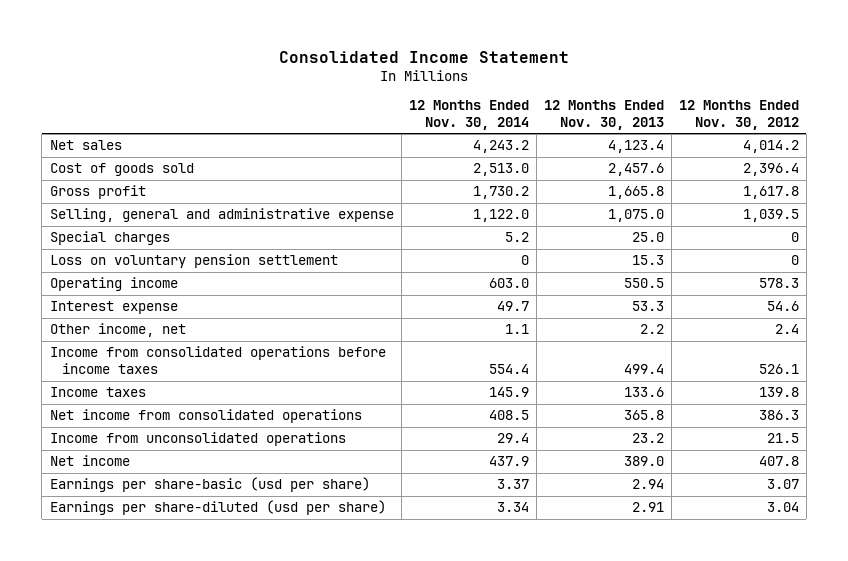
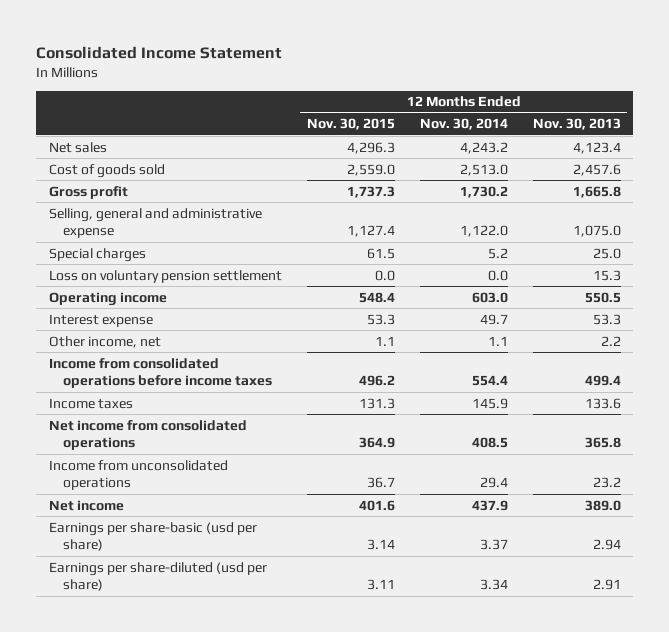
- | 12 Months Ended Nov. 30, 2014 | 12 Months Ended Nov. 30, 2013 | 12 Months Ended Nov. 30, 2012
+ | 12 Months Ended Nov. 30, 2015 | 12 Months Ended Nov. 30, 2014 | 12 Months Ended Nov. 30, 2013
- Loss on voluntary pension settlement | 0 | 15.3 | 0
+ Loss on voluntary pension settlement | 0.0 | 0.0 | 15.3

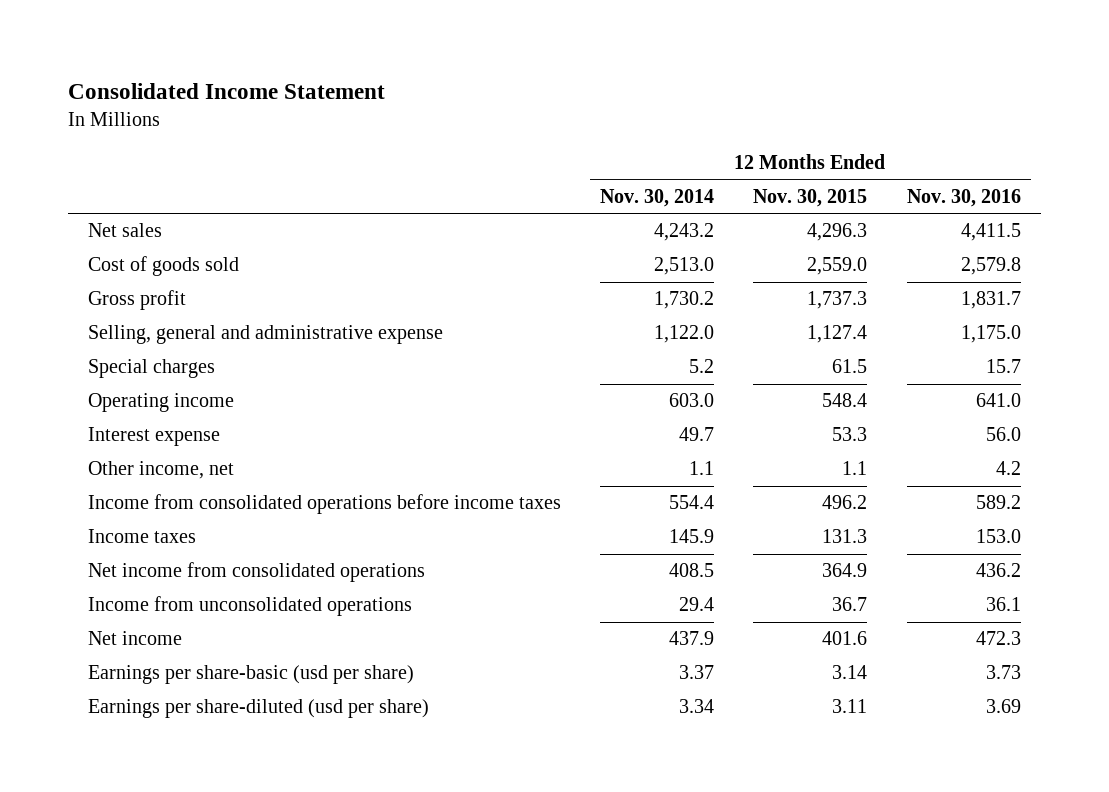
- | 12 Months Ended Nov. 30, 2015 | 12 Months Ended Nov. 30, 2014 | 12 Months Ended Nov. 30, 2013
+ | 12 Months Ended Nov. 30, 2014 | 12 Months Ended Nov. 30, 2015 | 12 Months Ended Nov. 30, 2016
- Loss on voluntary pension settlement | 0.0 | 0.0 | 15.3

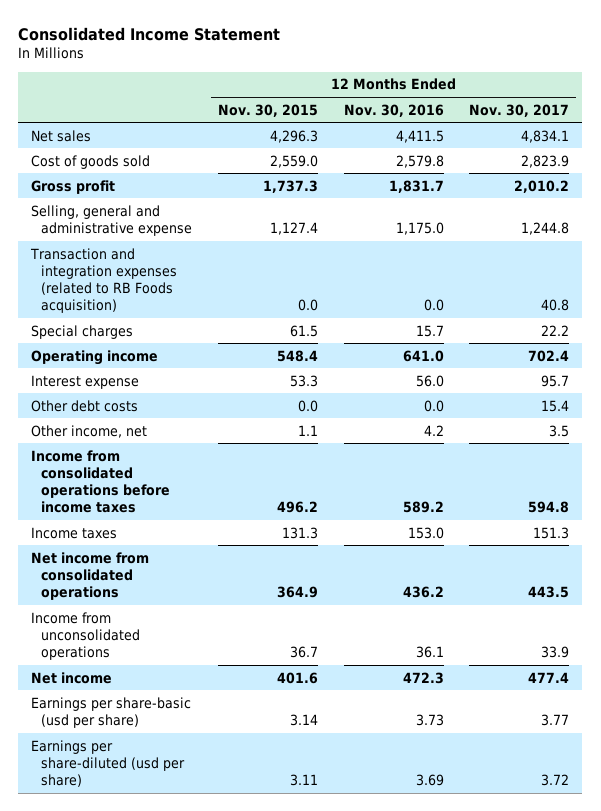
- | 12 Months Ended Nov. 30, 2014 | 12 Months Ended Nov. 30, 2015 | 12 Months Ended Nov. 30, 2016
+ | 12 Months Ended Nov. 30, 2015 | 12 Months Ended Nov. 30, 2016 | 12 Months Ended Nov. 30, 2017
+ Transaction and integration expenses (related to RB Foods acquisition) | 0.0 | 0.0 | 40.8
+ Other debt costs | 0.0 | 0.0 | 15.4

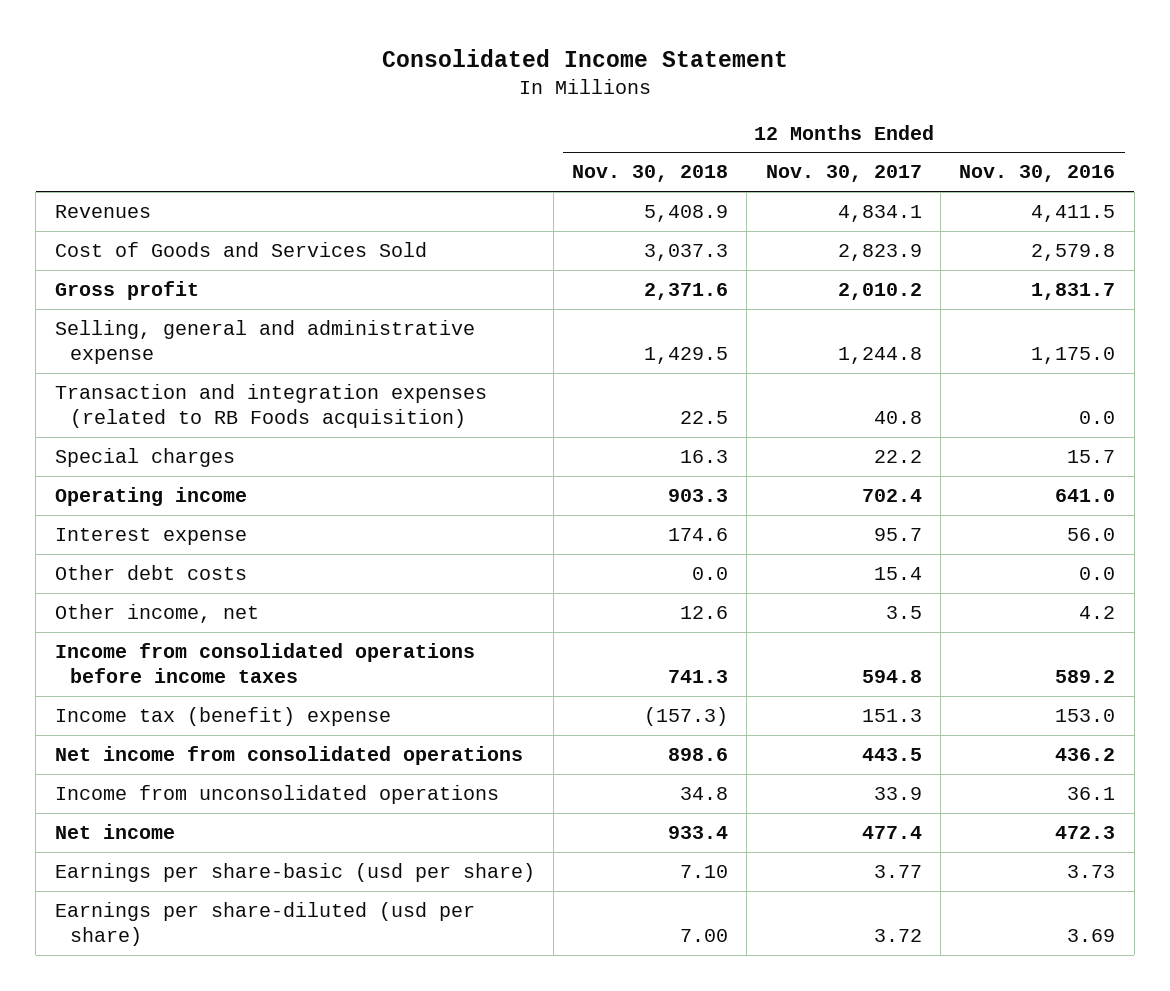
- | 12 Months Ended Nov. 30, 2015 | 12 Months Ended Nov. 30, 2016 | 12 Months Ended Nov. 30, 2017
+ | 12 Months Ended Nov. 30, 2018 | 12 Months Ended Nov. 30, 2017 | 12 Months Ended Nov. 30, 2016
- Net sales | 4,296.3 | 4,411.5 | 4,834.1
- Cost of goods sold | 2,559.0 | 2,579.8 | 2,823.9
+ Revenues | 5,408.9 | 4,834.1 | 4,411.5
+ Cost of Goods and Services Sold | 3,037.3 | 2,823.9 | 2,579.8
- Income taxes | 131.3 | 153.0 | 151.3
+ Income tax (benefit) expense | (157.3) | 151.3 | 153.0

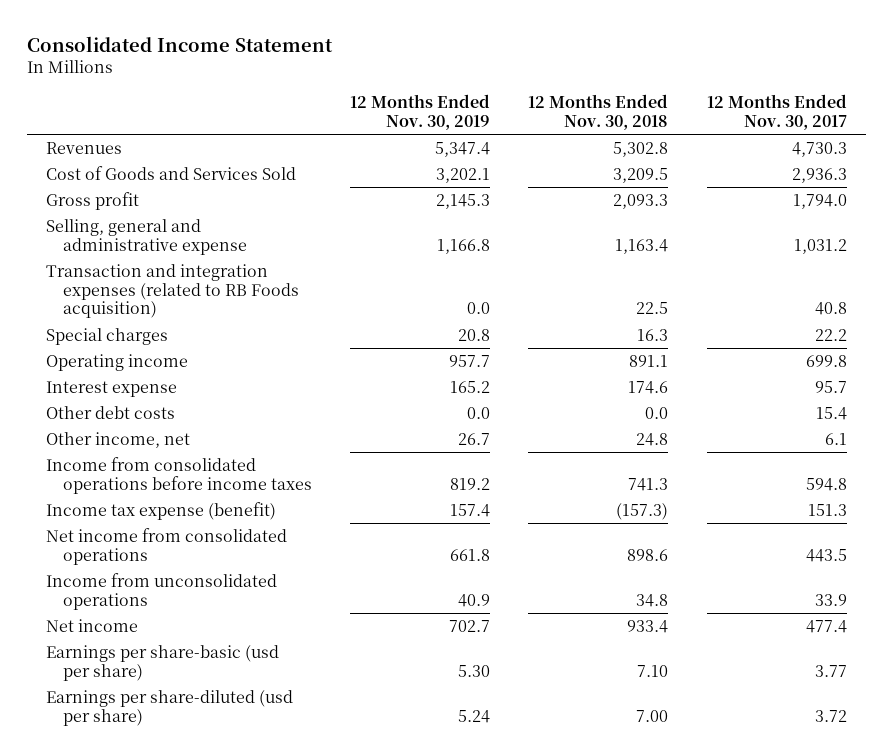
- | 12 Months Ended Nov. 30, 2018 | 12 Months Ended Nov. 30, 2017 | 12 Months Ended Nov. 30, 2016
+ | 12 Months Ended Nov. 30, 2019 | 12 Months Ended Nov. 30, 2018 | 12 Months Ended Nov. 30, 2017
- Revenues | 5,408.9 | 4,834.1 | 4,411.5
- Cost of Goods and Services Sold | 3,037.3 | 2,823.9 | 2,579.8
- Gross profit | 2,371.6 | 2,010.2 | 1,831.7
- Selling, general and administrative expense | 1,429.5 | 1,244.8 | 1,175.0
+ Revenues | 5,347.4 | 5,302.8 | 4,730.3
+ Cost of Goods and Services Sold | 3,202.1 | 3,209.5 | 2,936.3
+ Gross profit | 2,145.3 | 2,093.3 | 1,794.0
+ Selling, general and administrative expense | 1,166.8 | 1,163.4 | 1,031.2
- Operating income | 903.3 | 702.4 | 641.0
+ Operating income | 957.7 | 891.1 | 699.8
- Other income, net | 12.6 | 3.5 | 4.2
+ Other income, net | 26.7 | 24.8 | 6.1
- Income tax (benefit) expense | (157.3) | 151.3 | 153.0
+ Income tax expense (benefit) | 157.4 | (157.3) | 151.3

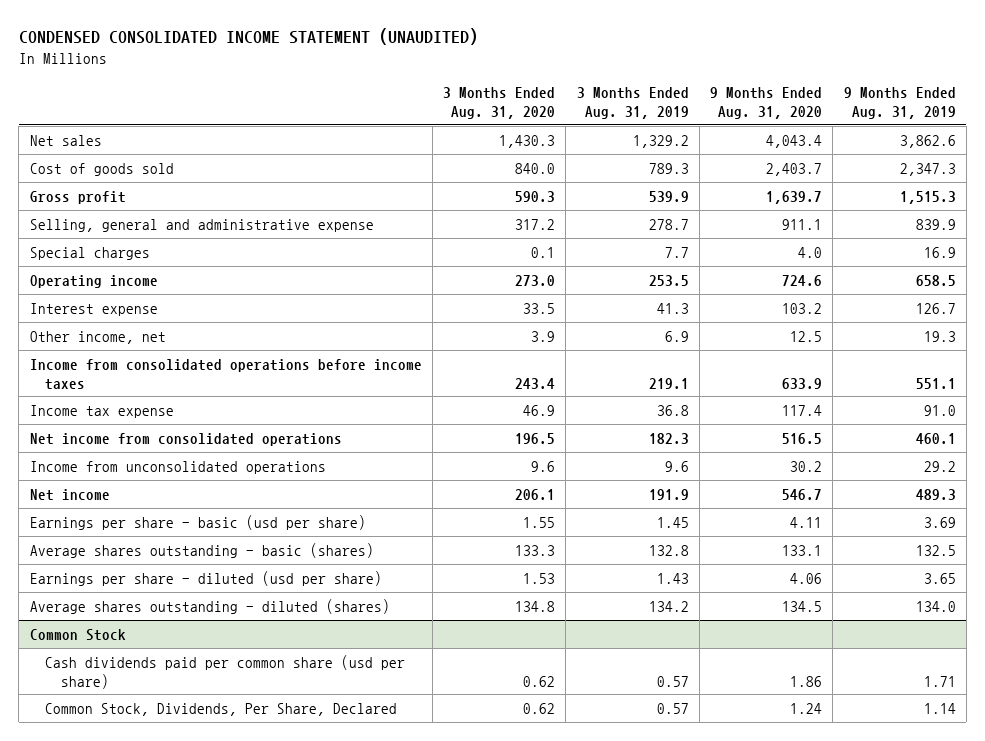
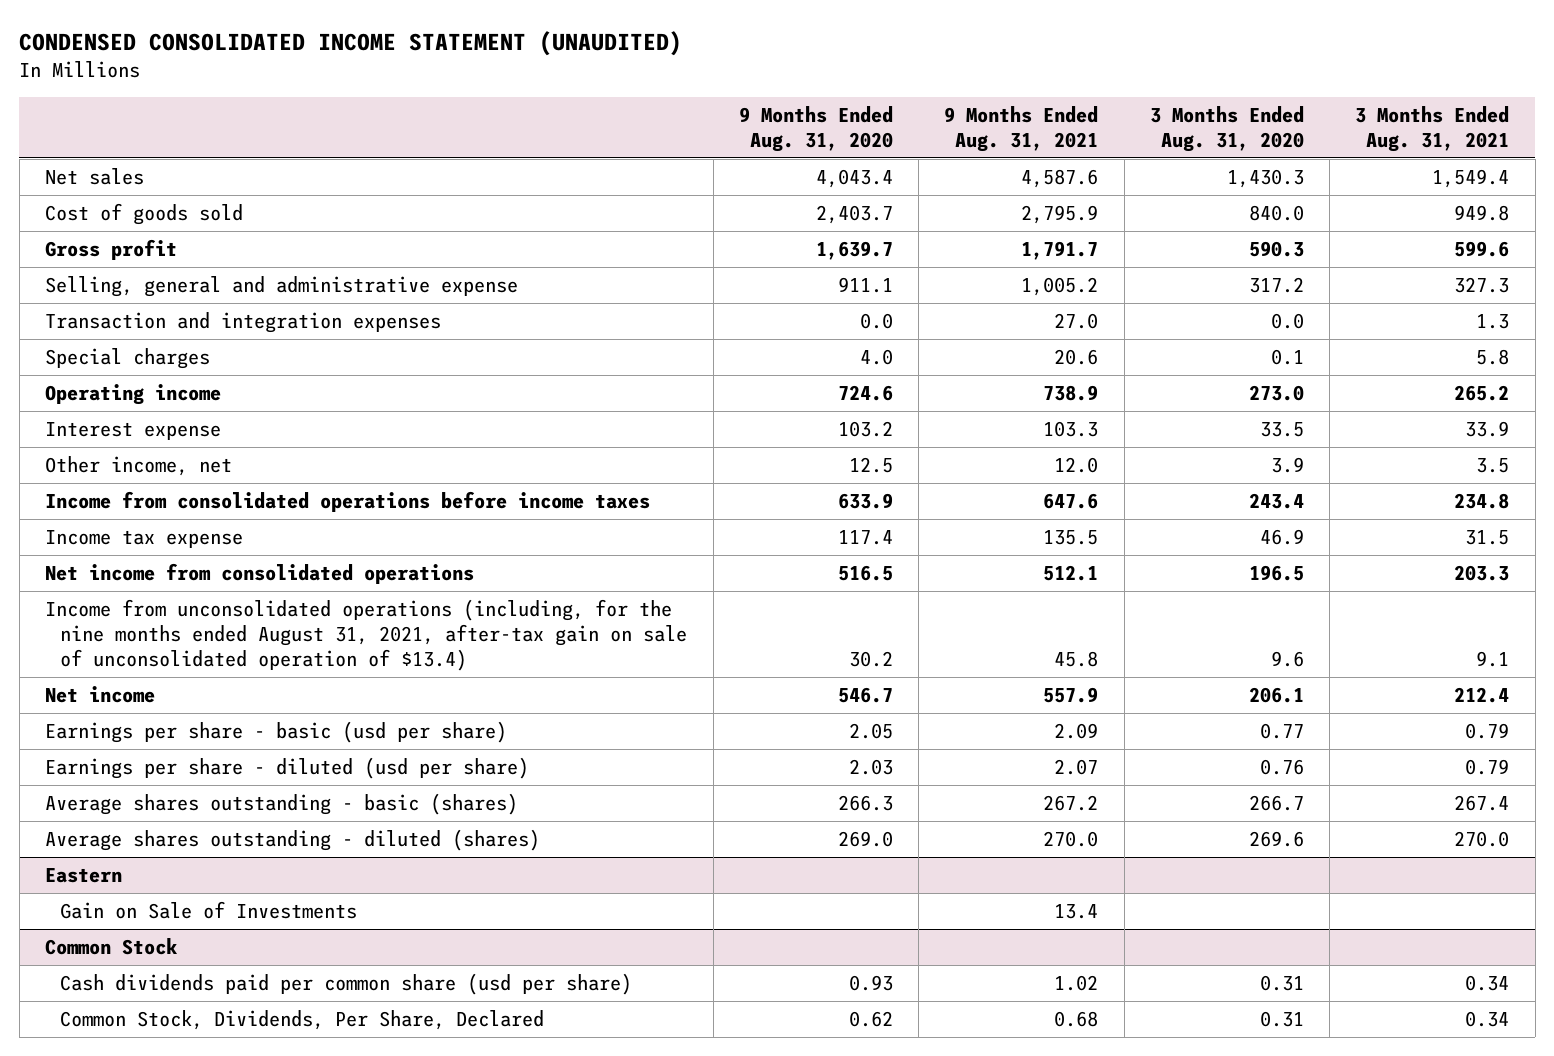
- | 3 Months Ended Aug. 31, 2020 | 3 Months Ended Aug. 31, 2019 | 9 Months Ended Aug. 31, 2020 | 9 Months Ended Aug. 31, 2019
+ | 9 Months Ended Aug. 31, 2020 | 9 Months Ended Aug. 31, 2021 | 3 Months Ended Aug. 31, 2020 | 3 Months Ended Aug. 31, 2021
+ Transaction and integration expenses | 0.0 | 27.0 | 0.0 | 1.3
- Income from unconsolidated operations | 9.6 | 9.6 | 30.2 | 29.2
+ Income from unconsolidated operations (including, for the nine months ended August 31, 2021, after-tax gain on sale of unconsolidated operation of $13.4) | 30.2 | 45.8 | 9.6 | 9.1
- Earnings per share - basic (usd per share) | 1.55 | 1.45 | 4.11 | 3.69
- Average shares outstanding - basic (shares) | 133.3 | 132.8 | 133.1 | 132.5
- Earnings per share - diluted (usd per share) | 1.53 | 1.43 | 4.06 | 3.65
- Average shares outstanding - diluted (shares) | 134.8 | 134.2 | 134.5 | 134.0
+ Earnings per share - basic (usd per share) | 2.05 | 2.09 | 0.77 | 0.79
+ Earnings per share - diluted (usd per share) | 2.03 | 2.07 | 0.76 | 0.79
+ Average shares outstanding - basic (shares) | 266.3 | 267.2 | 266.7 | 267.4
+ Average shares outstanding - diluted (shares) | 269.0 | 270.0 | 269.6 | 270.0
+ Eastern
+ Gain on Sale of Investments | | 13.4 | |
@ Common Stock
- Cash dividends paid per common share (usd per share) | 0.62 | 0.57 | 1.86 | 1.71
- Common Stock, Dividends, Per Share, Declared | 0.62 | 0.57 | 1.24 | 1.14
+ Cash dividends paid per common share (usd per share) | 0.93 | 1.02 | 0.31 | 0.34
+ Common Stock, Dividends, Per Share, Declared | 0.62 | 0.68 | 0.31 | 0.34

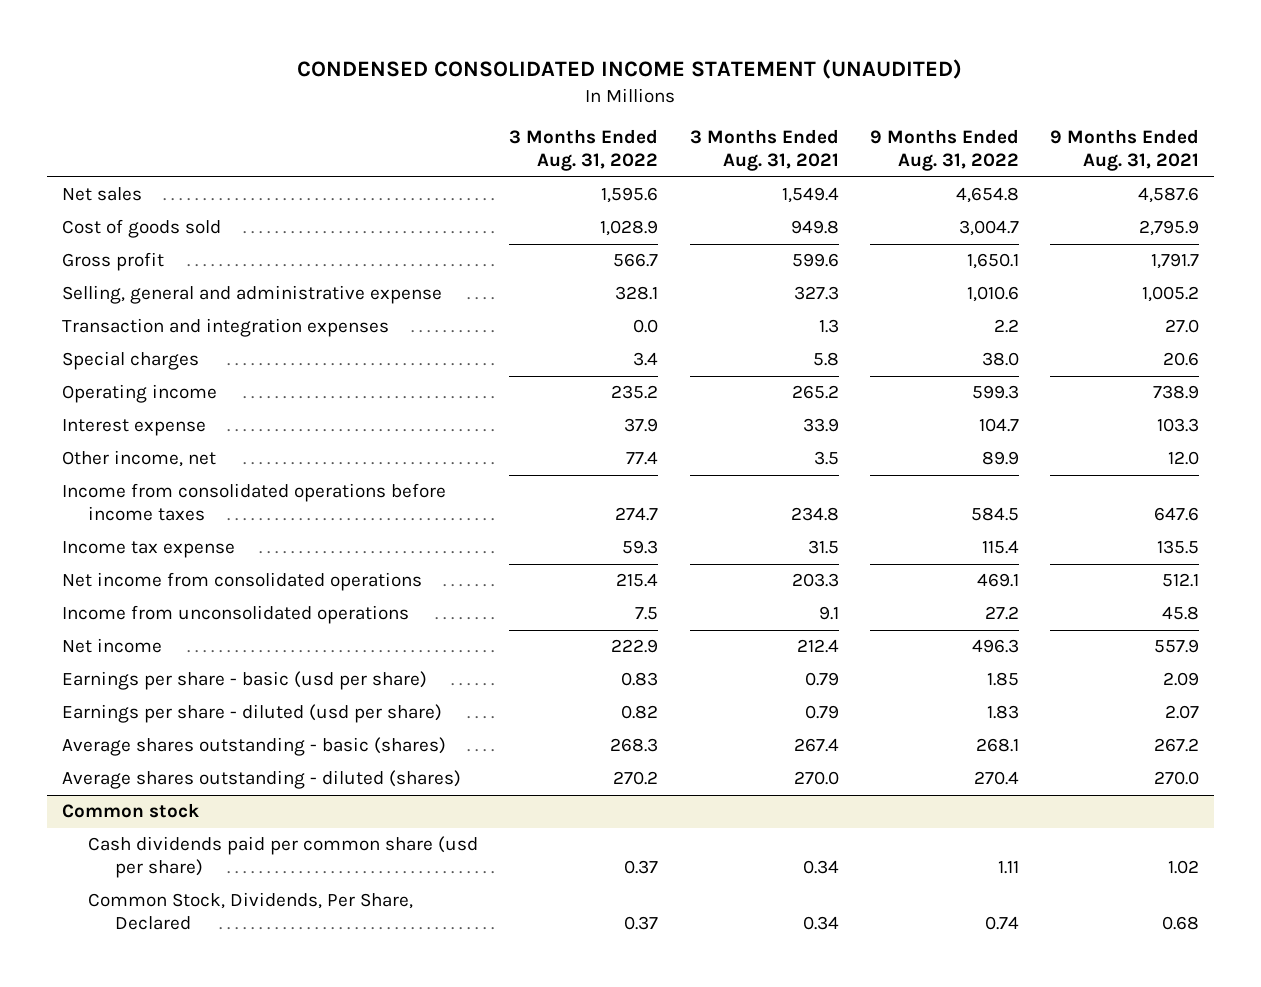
- | 9 Months Ended Aug. 31, 2020 | 9 Months Ended Aug. 31, 2021 | 3 Months Ended Aug. 31, 2020 | 3 Months Ended Aug. 31, 2021
+ | 3 Months Ended Aug. 31, 2022 | 3 Months Ended Aug. 31, 2021 | 9 Months Ended Aug. 31, 2022 | 9 Months Ended Aug. 31, 2021
- Income from unconsolidated operations (including, for the nine months ended August 31, 2021, after-tax gain on sale of unconsolidated operation of $13.4) | 30.2 | 45.8 | 9.6 | 9.1
+ Income from unconsolidated operations | 7.5 | 9.1 | 27.2 | 45.8
- Eastern
- Gain on Sale of Investments | | 13.4 | |
- Common Stock
+ Common stock

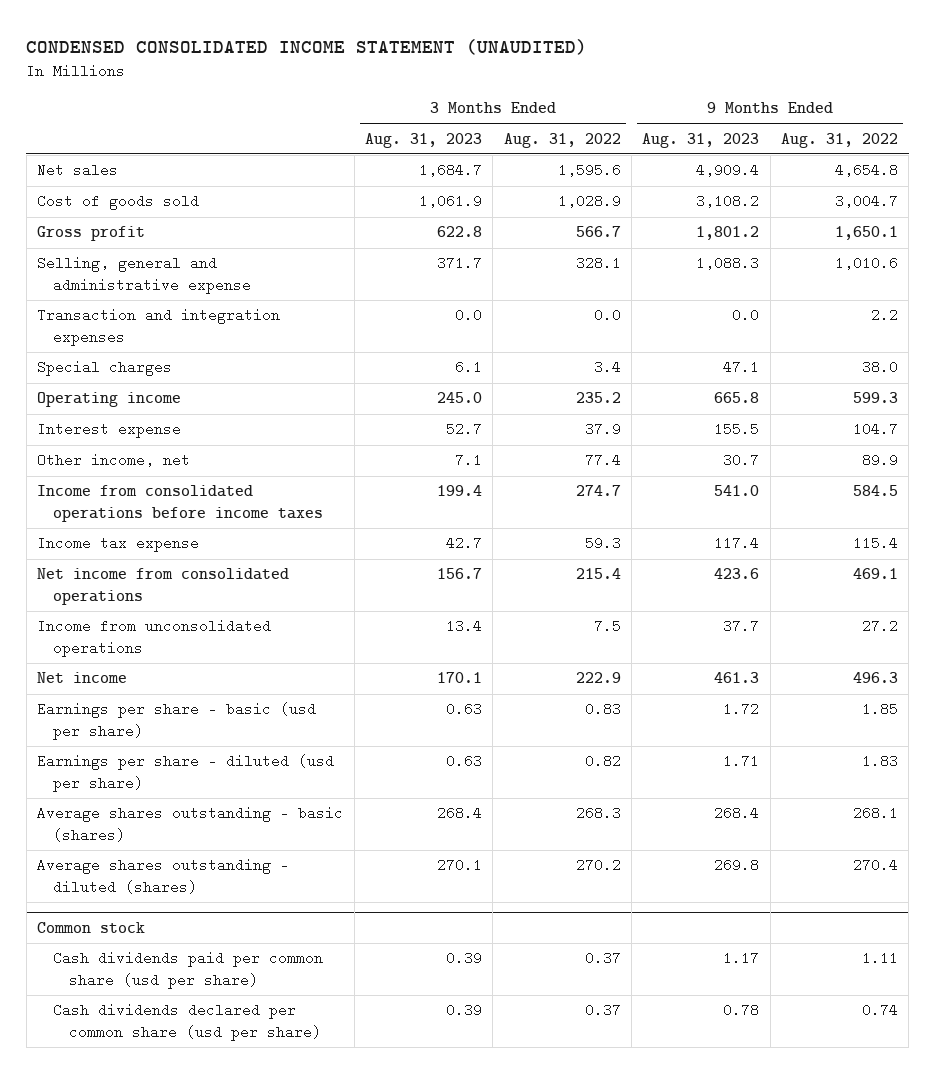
- | 3 Months Ended Aug. 31, 2022 | 3 Months Ended Aug. 31, 2021 | 9 Months Ended Aug. 31, 2022 | 9 Months Ended Aug. 31, 2021
+ | 3 Months Ended Aug. 31, 2023 | 3 Months Ended Aug. 31, 2022 | 9 Months Ended Aug. 31, 2023 | 9 Months Ended Aug. 31, 2022
@ Common stock
- Common Stock, Dividends, Per Share, Declared | 0.37 | 0.34 | 0.74 | 0.68
+ Cash dividends declared per common share (usd per share) | 0.39 | 0.37 | 0.78 | 0.74

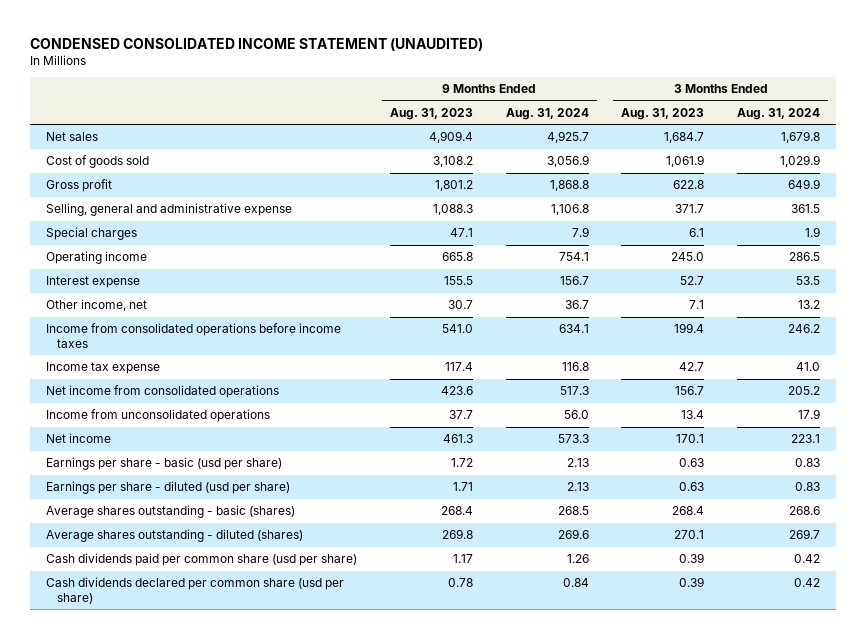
- | 3 Months Ended Aug. 31, 2023 | 3 Months Ended Aug. 31, 2022 | 9 Months Ended Aug. 31, 2023 | 9 Months Ended Aug. 31, 2022
+ | 9 Months Ended Aug. 31, 2023 | 9 Months Ended Aug. 31, 2024 | 3 Months Ended Aug. 31, 2023 | 3 Months Ended Aug. 31, 2024
- Transaction and integration expenses | 0.0 | 0.0 | 0.0 | 2.2
- Common stock

